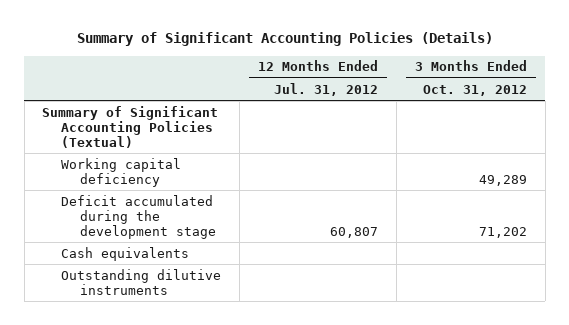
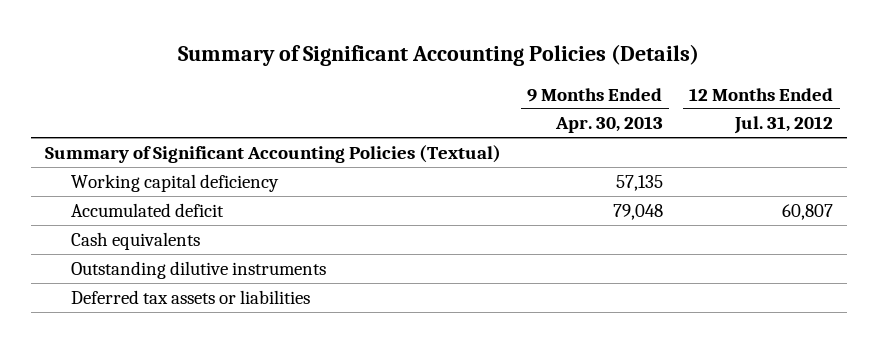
- | 12 Months Ended Jul. 31, 2012 | 3 Months Ended Oct. 31, 2012
+ | 9 Months Ended Apr. 30, 2013 | 12 Months Ended Jul. 31, 2012
- Deficit accumulated during the development stage | 60,807 | 71,202
+ Accumulated deficit | 79,048 | 60,807
+ Deferred tax assets or liabilities

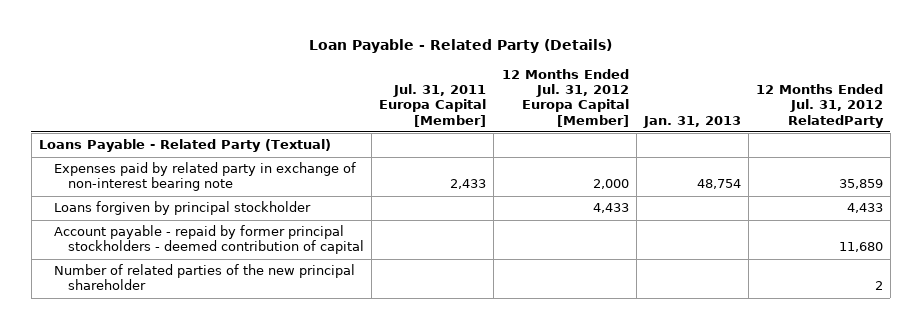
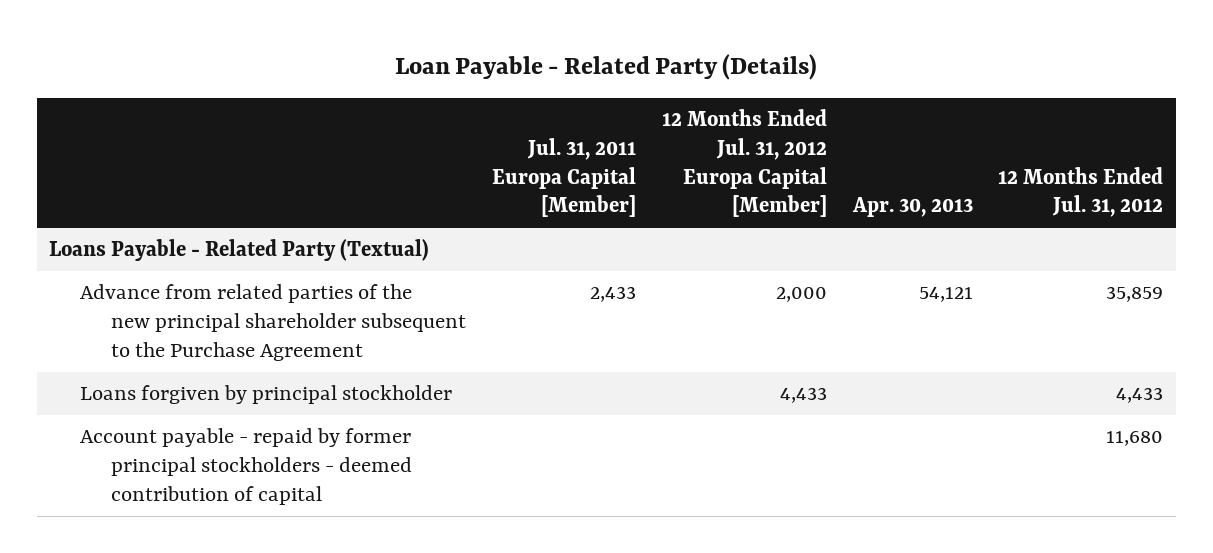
- | Jul. 31, 2011 Europa Capital [Member] | 12 Months Ended Jul. 31, 2012 Europa Capital [Member] | Jan. 31, 2013 | 12 Months Ended Jul. 31, 2012 RelatedParty
+ | Jul. 31, 2011 Europa Capital [Member] | 12 Months Ended Jul. 31, 2012 Europa Capital [Member] | Apr. 30, 2013 | 12 Months Ended Jul. 31, 2012
- Expenses paid by related party in exchange of non-interest bearing note | 2,433 | 2,000 | 48,754 | 35,859
+ Advance from related parties of the new principal shareholder subsequent to the Purchase Agreement | 2,433 | 2,000 | 54,121 | 35,859
- Number of related parties of the new principal shareholder | | | | 2

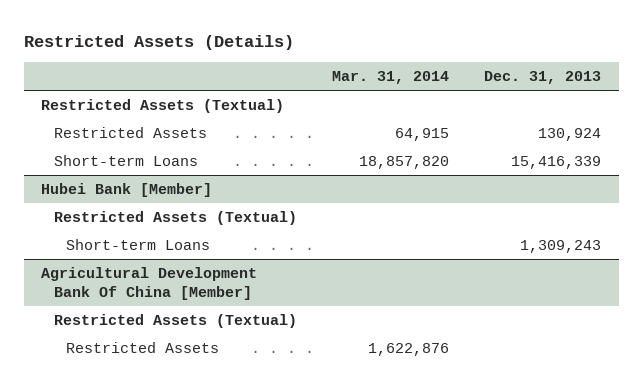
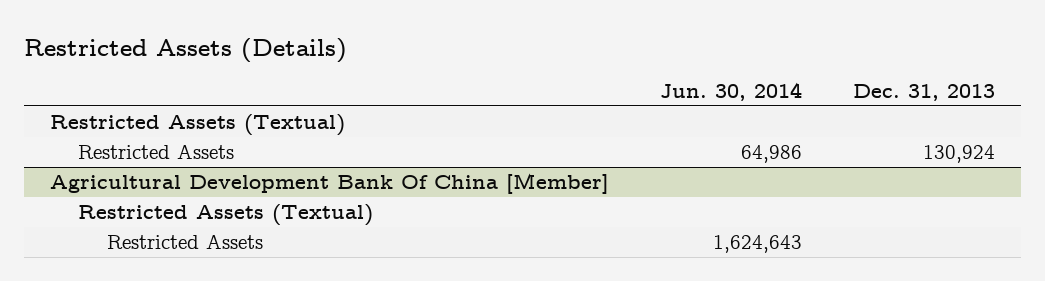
- | Mar. 31, 2014 | Dec. 31, 2013
+ | Jun. 30, 2014 | Dec. 31, 2013
- Short-term Loans | 18,857,820 | 15,416,339
- Hubei Bank [Member]
- Restricted Assets (Textual)
- Short-term Loans | | 1,309,243

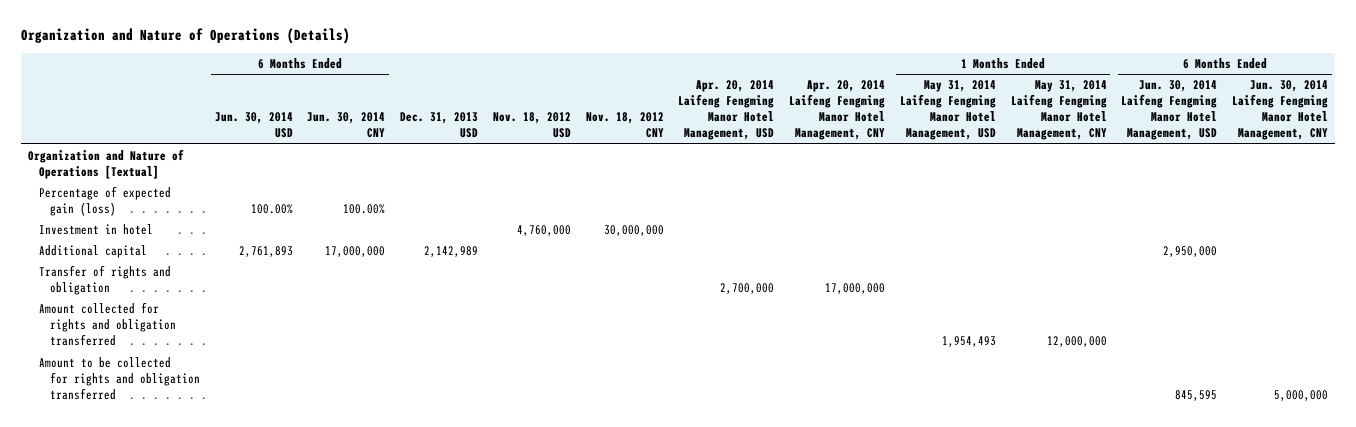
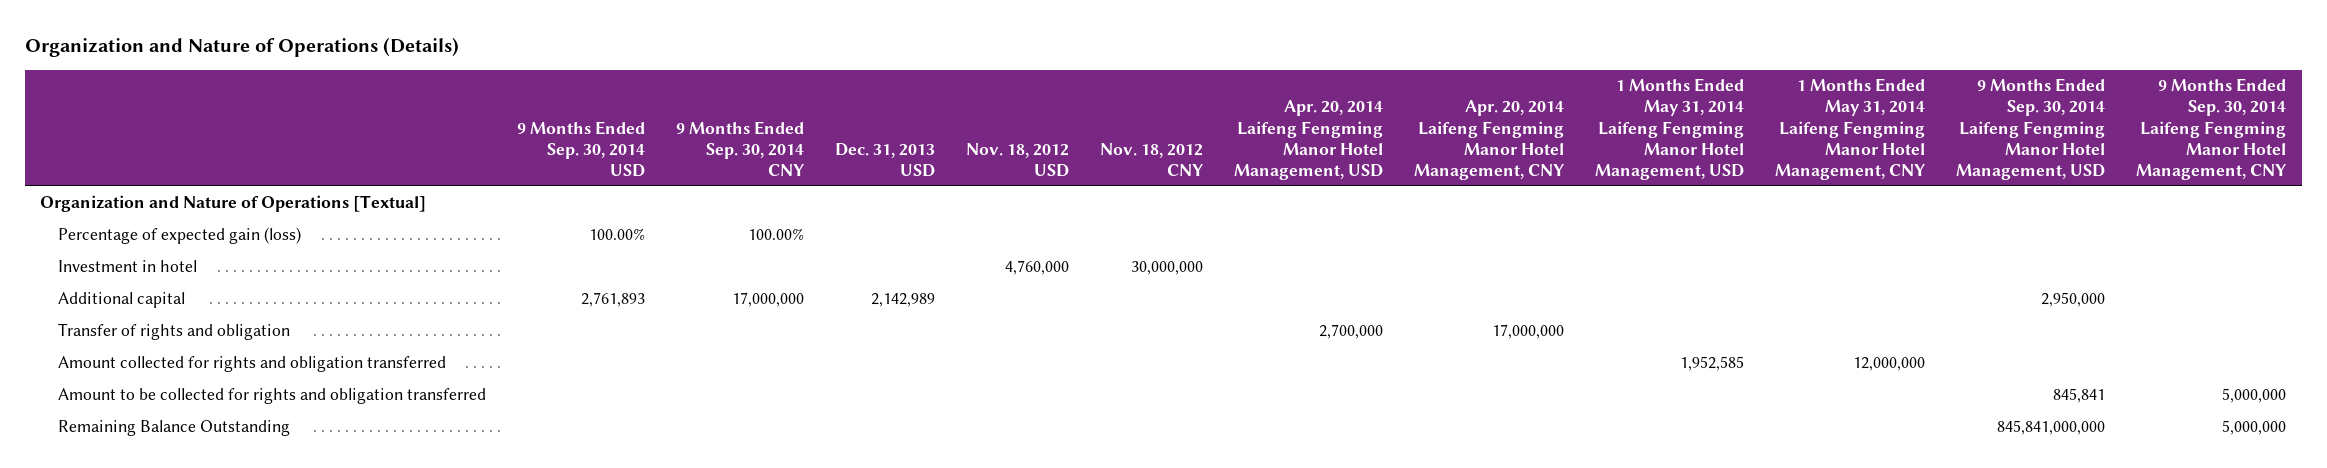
- | 6 Months Ended Jun. 30, 2014 USD | 6 Months Ended Jun. 30, 2014 CNY | Dec. 31, 2013 USD | Nov. 18, 2012 USD | Nov. 18, 2012 CNY | Apr. 20, 2014 Laifeng Fengming Manor Hotel Management, USD | Apr. 20, 2014 Laifeng Fengming Manor Hotel Management, CNY | 1 Months Ended May 31, 2014 Laifeng Fengming Manor Hotel Management, USD | 1 Months Ended May 31, 2014 Laifeng Fengming Manor Hotel Management, CNY | 6 Months Ended Jun. 30, 2014 Laifeng Fengming Manor Hotel Management, USD | 6 Months Ended Jun. 30, 2014 Laifeng Fengming Manor Hotel Management, CNY
+ | 9 Months Ended Sep. 30, 2014 USD | 9 Months Ended Sep. 30, 2014 CNY | Dec. 31, 2013 USD | Nov. 18, 2012 USD | Nov. 18, 2012 CNY | Apr. 20, 2014 Laifeng Fengming Manor Hotel Management, USD | Apr. 20, 2014 Laifeng Fengming Manor Hotel Management, CNY | 1 Months Ended May 31, 2014 Laifeng Fengming Manor Hotel Management, USD | 1 Months Ended May 31, 2014 Laifeng Fengming Manor Hotel Management, CNY | 9 Months Ended Sep. 30, 2014 Laifeng Fengming Manor Hotel Management, USD | 9 Months Ended Sep. 30, 2014 Laifeng Fengming Manor Hotel Management, CNY
- Amount collected for rights and obligation transferred | | | | | | | | 1,954,493 | 12,000,000 | |
+ Amount collected for rights and obligation transferred | | | | | | | | 1,952,585 | 12,000,000 | |
+ Remaining Balance Outstanding | | | | | | | | | | 845,841,000,000 | 5,000,000

